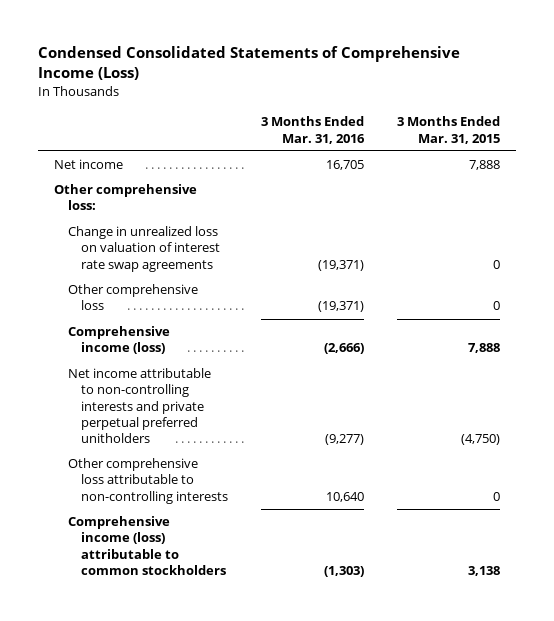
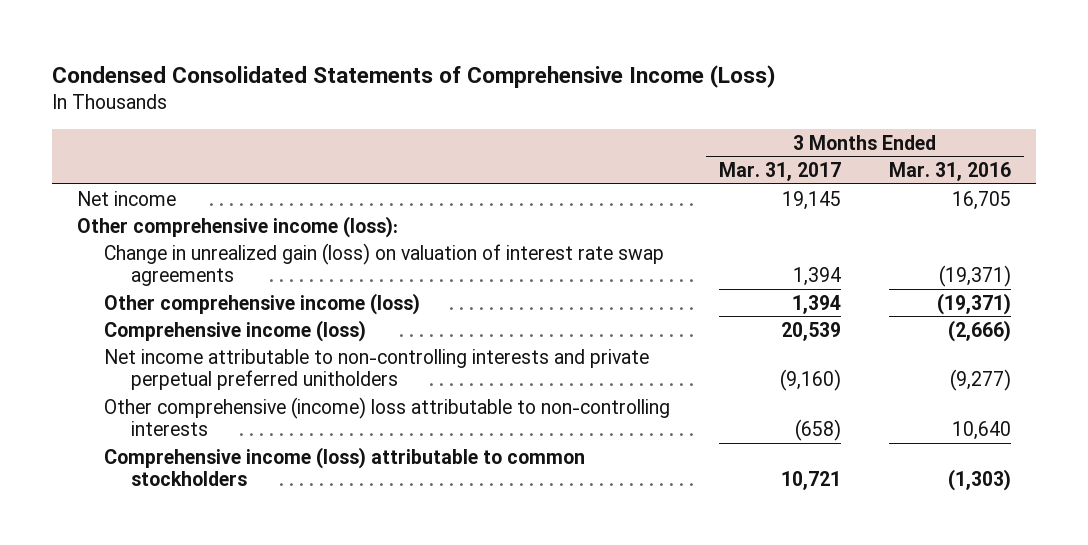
- | 3 Months Ended Mar. 31, 2016 | 3 Months Ended Mar. 31, 2015
+ | 3 Months Ended Mar. 31, 2017 | 3 Months Ended Mar. 31, 2016
- Other comprehensive loss:
- Change in unrealized loss on valuation of interest rate swap agreements | (19,371) | 0
- Other comprehensive loss | (19,371) | 0
+ Other comprehensive income (loss):
+ Change in unrealized gain (loss) on valuation of interest rate swap agreements | 1,394 | (19,371)
+ Other comprehensive income (loss) | 1,394 | (19,371)
- Other comprehensive loss attributable to non-controlling interests | 10,640 | 0
+ Other comprehensive (income) loss attributable to non-controlling interests | (658) | 10,640

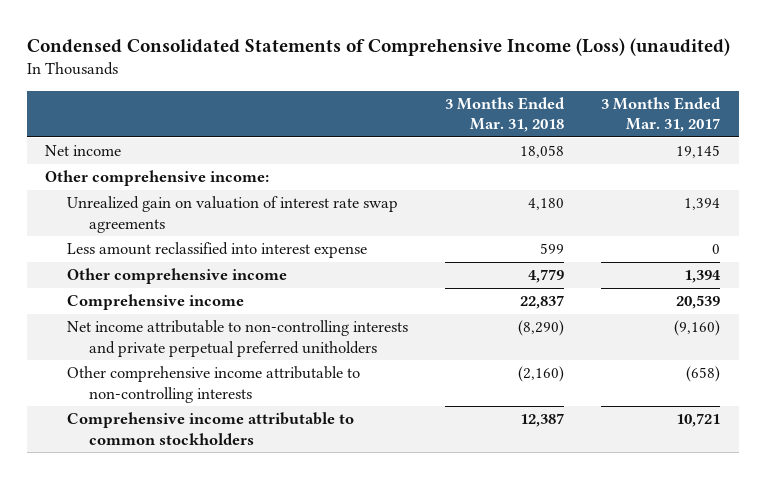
- Condensed Consolidated Statements of Comprehensive Income (Loss)
+ Condensed Consolidated Statements of Comprehensive Income (Loss) (unaudited)
- | 3 Months Ended Mar. 31, 2017 | 3 Months Ended Mar. 31, 2016
+ | 3 Months Ended Mar. 31, 2018 | 3 Months Ended Mar. 31, 2017
- Other comprehensive income (loss):
- Change in unrealized gain (loss) on valuation of interest rate swap agreements | 1,394 | (19,371)
- Other comprehensive income (loss) | 1,394 | (19,371)
- Comprehensive income (loss) | 20,539 | (2,666)
+ Other comprehensive income:
+ Unrealized gain on valuation of interest rate swap agreements | 4,180 | 1,394
+ Less amount reclassified into interest expense | 599 | 0
+ Other comprehensive income | 4,779 | 1,394
+ Comprehensive income | 22,837 | 20,539
- Other comprehensive (income) loss attributable to non-controlling interests | (658) | 10,640
- Comprehensive income (loss) attributable to common stockholders | 10,721 | (1,303)
+ Other comprehensive income attributable to non-controlling interests | (2,160) | (658)
+ Comprehensive income attributable to common stockholders | 12,387 | 10,721

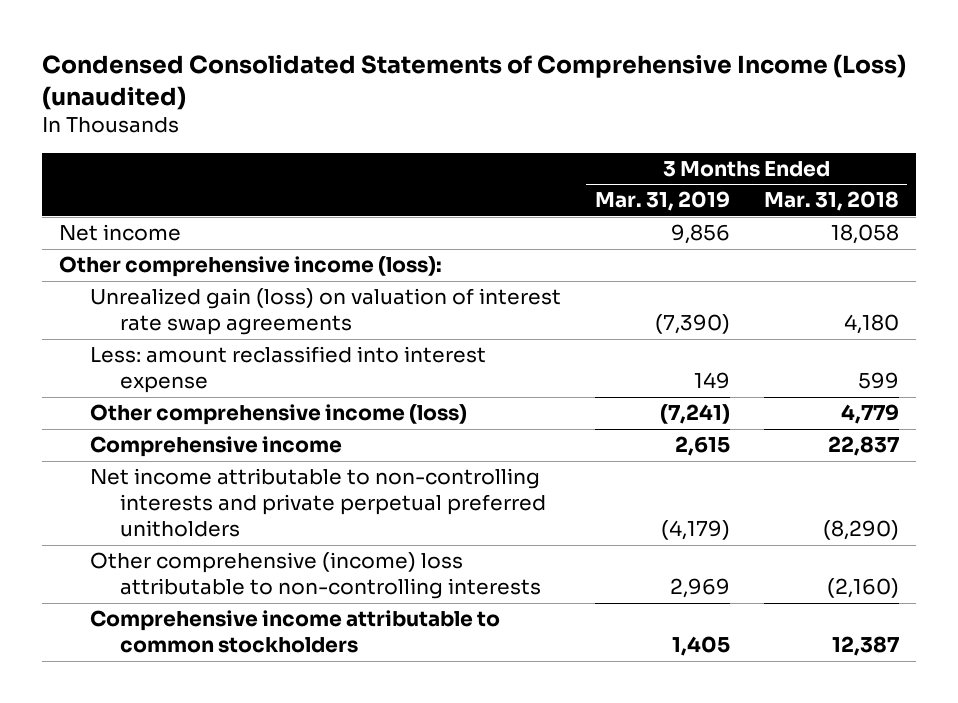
- | 3 Months Ended Mar. 31, 2018 | 3 Months Ended Mar. 31, 2017
+ | 3 Months Ended Mar. 31, 2019 | 3 Months Ended Mar. 31, 2018
- Other comprehensive income:
- Unrealized gain on valuation of interest rate swap agreements | 4,180 | 1,394
- Less amount reclassified into interest expense | 599 | 0
- Other comprehensive income | 4,779 | 1,394
+ Other comprehensive income (loss):
+ Unrealized gain (loss) on valuation of interest rate swap agreements | (7,390) | 4,180
+ Less: amount reclassified into interest expense | 149 | 599
+ Other comprehensive income (loss) | (7,241) | 4,779
- Other comprehensive income attributable to non-controlling interests | (2,160) | (658)
+ Other comprehensive (income) loss attributable to non-controlling interests | 2,969 | (2,160)

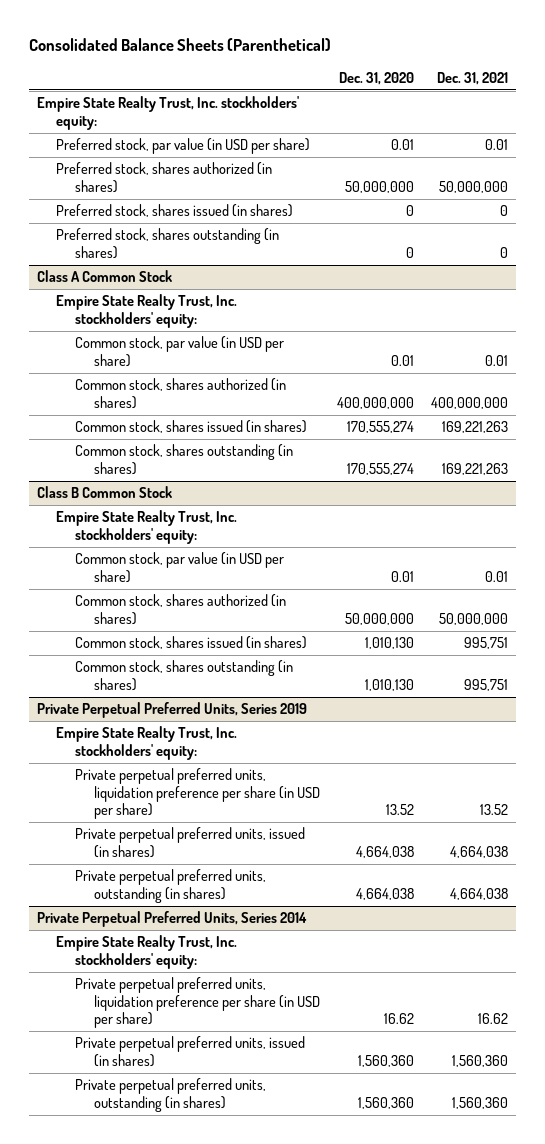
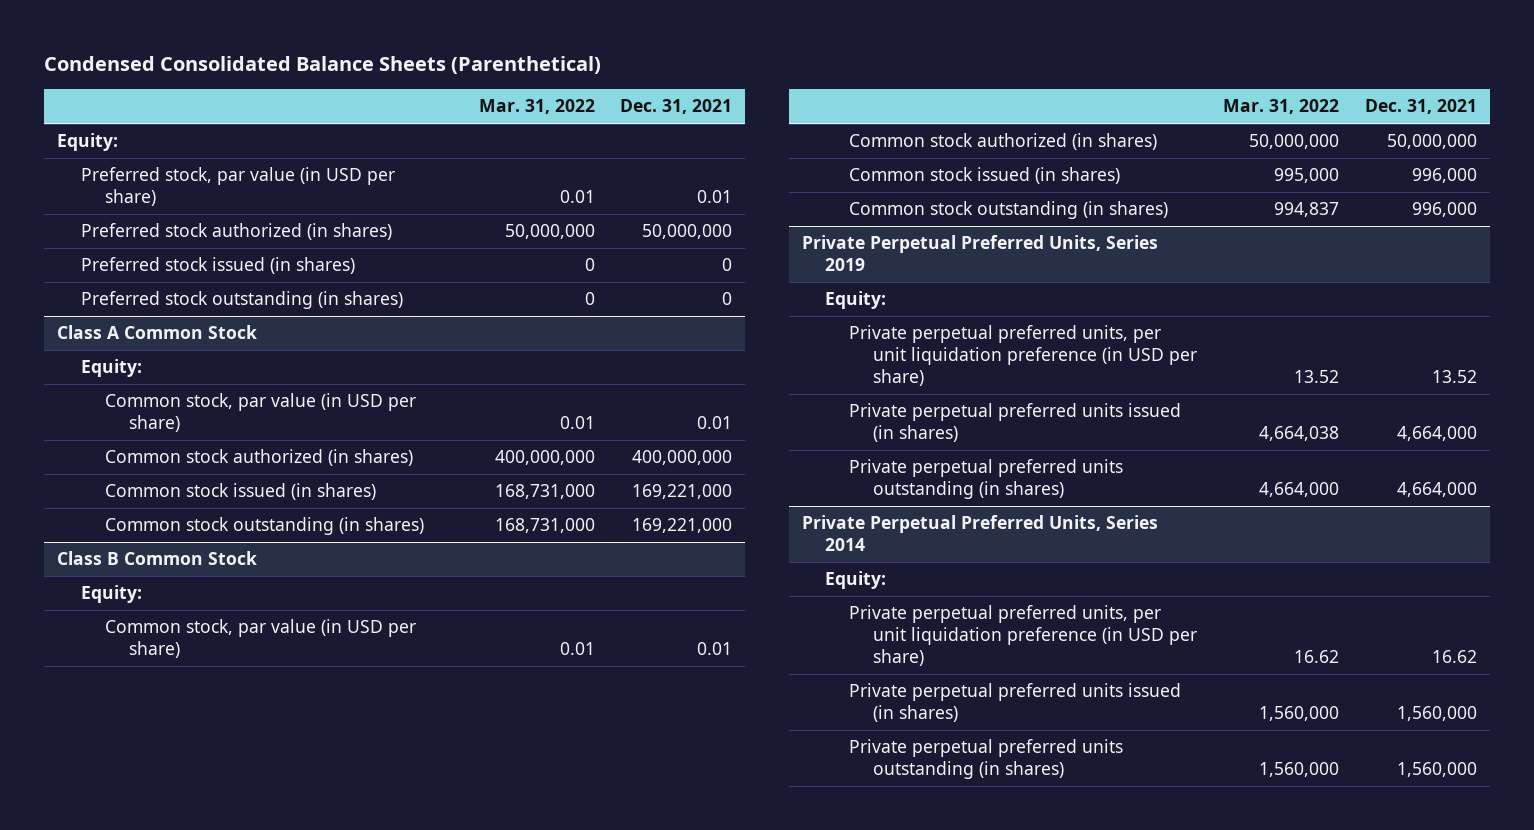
- Consolidated Balance Sheets (Parenthetical)
+ Condensed Consolidated Balance Sheets (Parenthetical)
- | Dec. 31, 2020 | Dec. 31, 2021
+ | Mar. 31, 2022 | Dec. 31, 2021
- Empire State Realty Trust, Inc. stockholders' equity:
+ Equity:
- Preferred stock, shares authorized (in shares) | 50,000,000 | 50,000,000
- Preferred stock, shares issued (in shares) | 0 | 0
- Preferred stock, shares outstanding (in shares) | 0 | 0
+ Preferred stock authorized (in shares) | 50,000,000 | 50,000,000
+ Preferred stock issued (in shares) | 0 | 0
+ Preferred stock outstanding (in shares) | 0 | 0
@ Class A Common Stock
- Empire State Realty Trust, Inc. stockholders' equity:
+ Equity:
- Common stock, shares authorized (in shares) | 400,000,000 | 400,000,000
- Common stock, shares issued (in shares) | 170,555,274 | 169,221,263
- Common stock, shares outstanding (in shares) | 170,555,274 | 169,221,263
+ Common stock authorized (in shares) | 400,000,000 | 400,000,000
+ Common stock issued (in shares) | 168,731,000 | 169,221,000
+ Common stock outstanding (in shares) | 168,731,000 | 169,221,000
@ Class B Common Stock
- Empire State Realty Trust, Inc. stockholders' equity:
+ Equity:
- Common stock, shares authorized (in shares) | 50,000,000 | 50,000,000
- Common stock, shares issued (in shares) | 1,010,130 | 995,751
- Common stock, shares outstanding (in shares) | 1,010,130 | 995,751
+ Common stock authorized (in shares) | 50,000,000 | 50,000,000
+ Common stock issued (in shares) | 995,000 | 996,000
+ Common stock outstanding (in shares) | 994,837 | 996,000
@ Private Perpetual Preferred Units, Series 2019
- Empire State Realty Trust, Inc. stockholders' equity:
- Private perpetual preferred units, liquidation preference per share (in USD per share) | 13.52 | 13.52
- Private perpetual preferred units, issued (in shares) | 4,664,038 | 4,664,038
- Private perpetual preferred units, outstanding (in shares) | 4,664,038 | 4,664,038
+ Equity:
+ Private perpetual preferred units, per unit liquidation preference (in USD per share) | 13.52 | 13.52
+ Private perpetual preferred units issued (in shares) | 4,664,038 | 4,664,000
+ Private perpetual preferred units outstanding (in shares) | 4,664,000 | 4,664,000
@ Private Perpetual Preferred Units, Series 2014
- Empire State Realty Trust, Inc. stockholders' equity:
- Private perpetual preferred units, liquidation preference per share (in USD per share) | 16.62 | 16.62
- Private perpetual preferred units, issued (in shares) | 1,560,360 | 1,560,360
- Private perpetual preferred units, outstanding (in shares) | 1,560,360 | 1,560,360
+ Equity:
+ Private perpetual preferred units, per unit liquidation preference (in USD per share) | 16.62 | 16.62
+ Private perpetual preferred units issued (in shares) | 1,560,000 | 1,560,000
+ Private perpetual preferred units outstanding (in shares) | 1,560,000 | 1,560,000

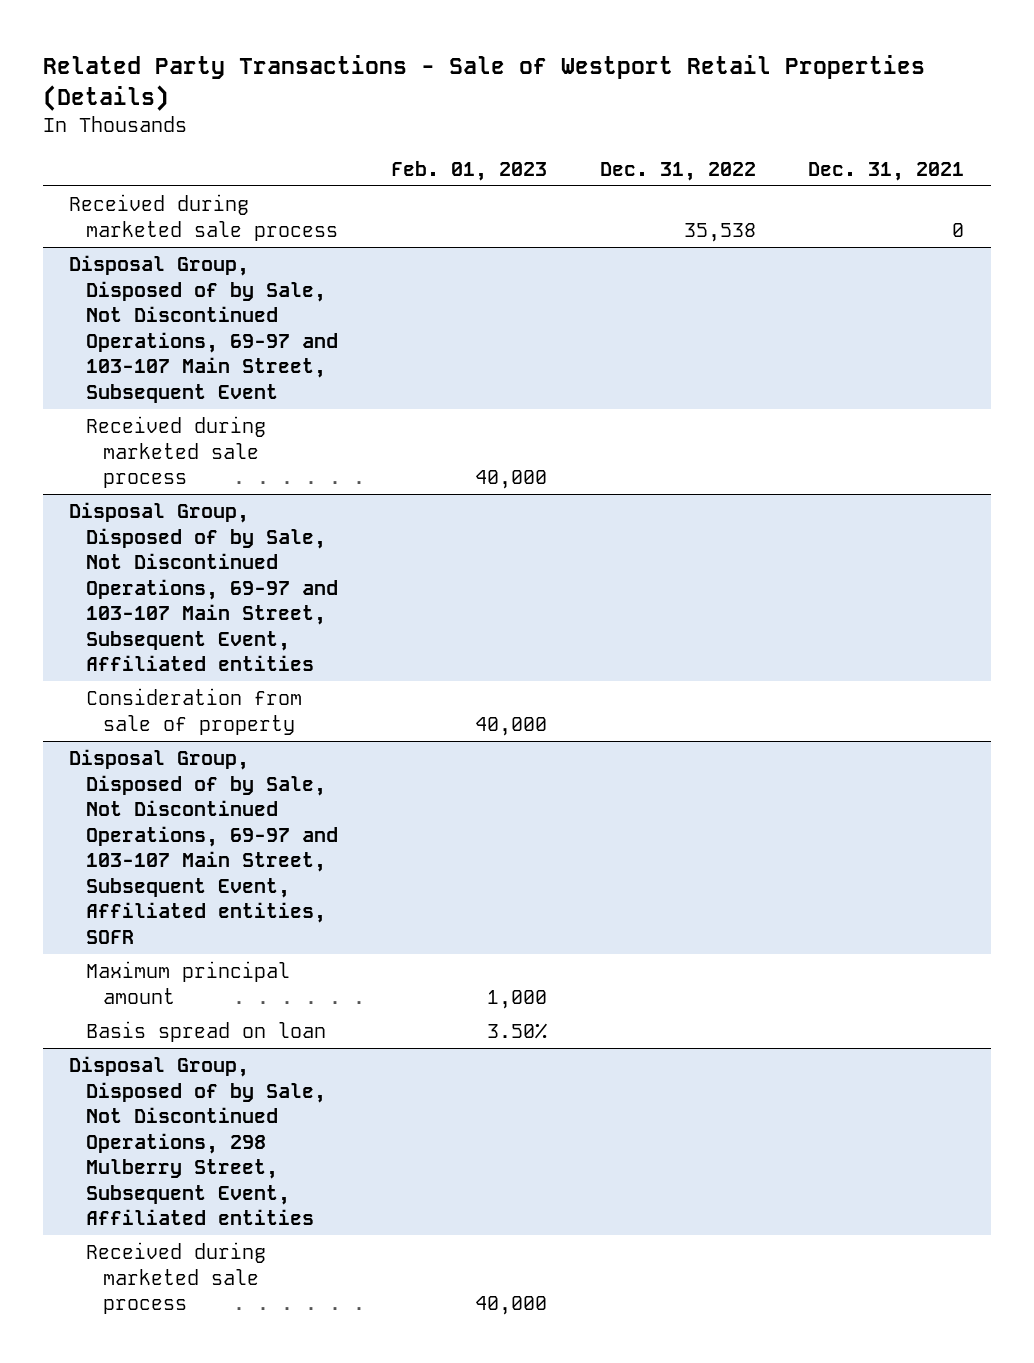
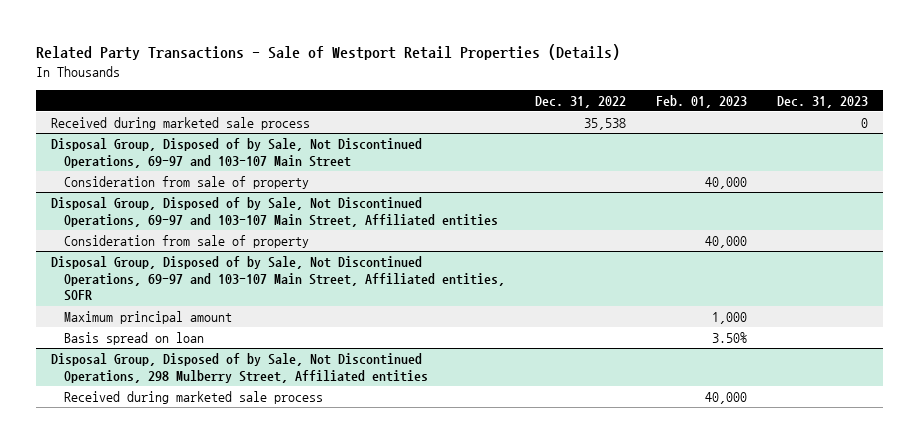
- | Feb. 01, 2023 | Dec. 31, 2022 | Dec. 31, 2021
+ | Dec. 31, 2022 | Feb. 01, 2023 | Dec. 31, 2023
- Disposal Group, Disposed of by Sale, Not Discontinued Operations, 69-97 and 103-107 Main Street, Subsequent Event
- Received during marketed sale process | 40,000 | |
- Disposal Group, Disposed of by Sale, Not Discontinued Operations, 69-97 and 103-107 Main Street, Subsequent Event, Affiliated entities
+ Disposal Group, Disposed of by Sale, Not Discontinued Operations, 69-97 and 103-107 Main Street
- Disposal Group, Disposed of by Sale, Not Discontinued Operations, 69-97 and 103-107 Main Street, Subsequent Event, Affiliated entities, SOFR
+ Disposal Group, Disposed of by Sale, Not Discontinued Operations, 69-97 and 103-107 Main Street, Affiliated entities
+ Consideration from sale of property | | 40,000 |
+ Disposal Group, Disposed of by Sale, Not Discontinued Operations, 69-97 and 103-107 Main Street, Affiliated entities, SOFR
- Disposal Group, Disposed of by Sale, Not Discontinued Operations, 298 Mulberry Street, Subsequent Event, Affiliated entities
+ Disposal Group, Disposed of by Sale, Not Discontinued Operations, 298 Mulberry Street, Affiliated entities

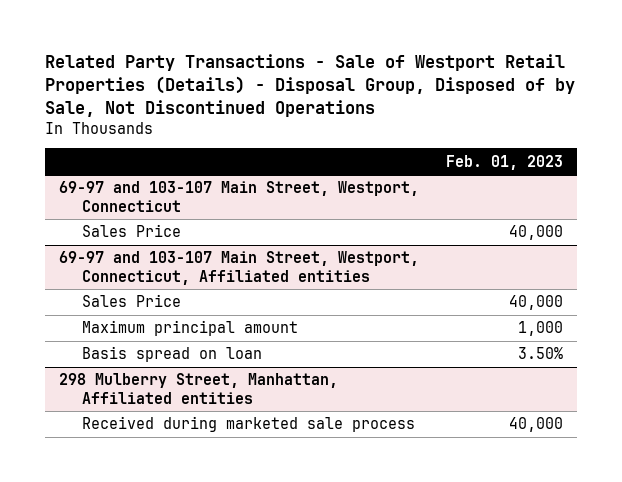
- Related Party Transactions - Sale of Westport Retail Properties (Details)
+ Related Party Transactions - Sale of Westport Retail Properties (Details) - Disposal Group, Disposed of by Sale, Not Discontinued Operations
- | Dec. 31, 2022 | Feb. 01, 2023 | Dec. 31, 2023
+ | Feb. 01, 2023
- Received during marketed sale process | 35,538 | | 0
- Disposal Group, Disposed of by Sale, Not Discontinued Operations, 69-97 and 103-107 Main Street
- Consideration from sale of property | | 40,000 |
- Disposal Group, Disposed of by Sale, Not Discontinued Operations, 69-97 and 103-107 Main Street, Affiliated entities
- Consideration from sale of property | | 40,000 |
- Disposal Group, Disposed of by Sale, Not Discontinued Operations, 69-97 and 103-107 Main Street, Affiliated entities, SOFR
+ 69-97 and 103-107 Main Street, Westport, Connecticut
+ Sales Price | 40,000
+ 69-97 and 103-107 Main Street, Westport, Connecticut, Affiliated entities
+ Sales Price | 40,000
- Disposal Group, Disposed of by Sale, Not Discontinued Operations, 298 Mulberry Street, Affiliated entities
+ 298 Mulberry Street, Manhattan, Affiliated entities

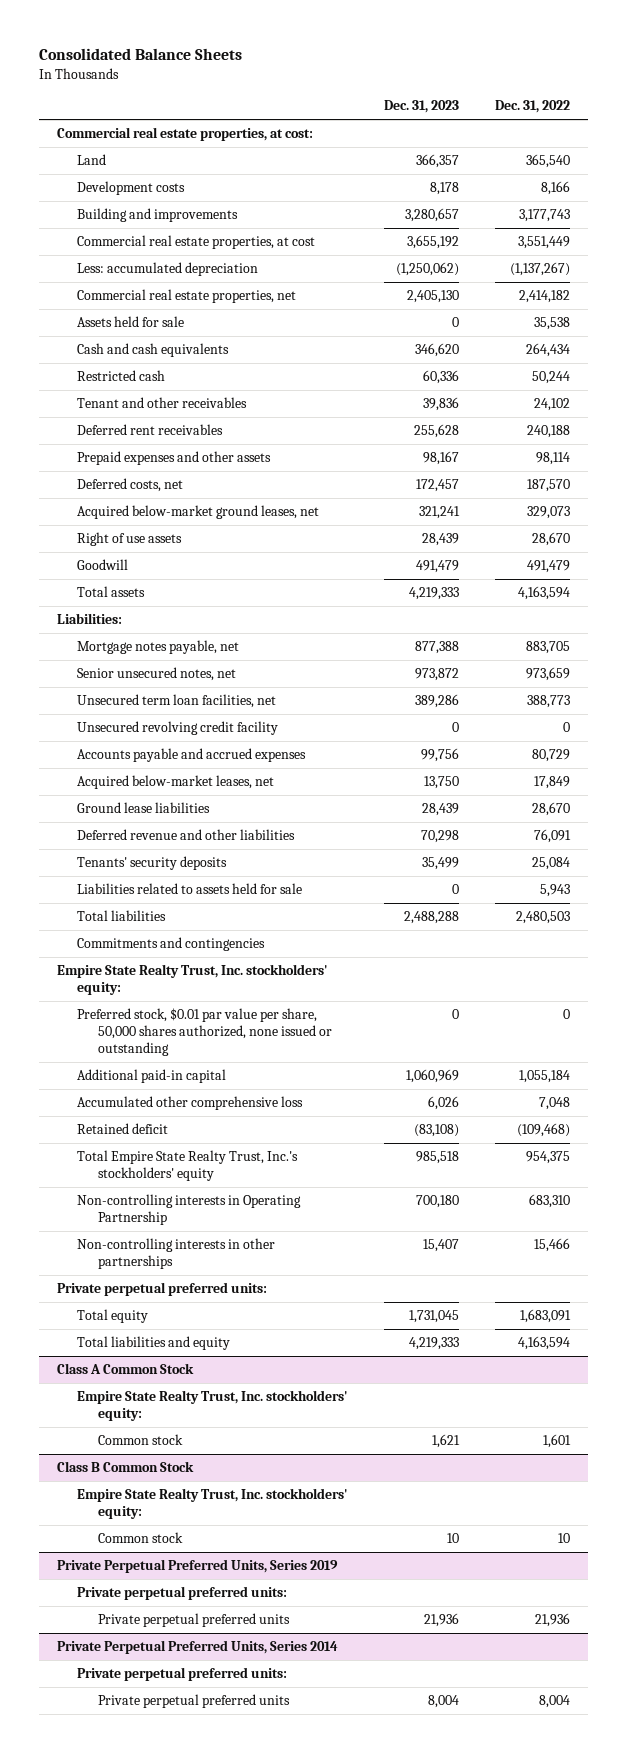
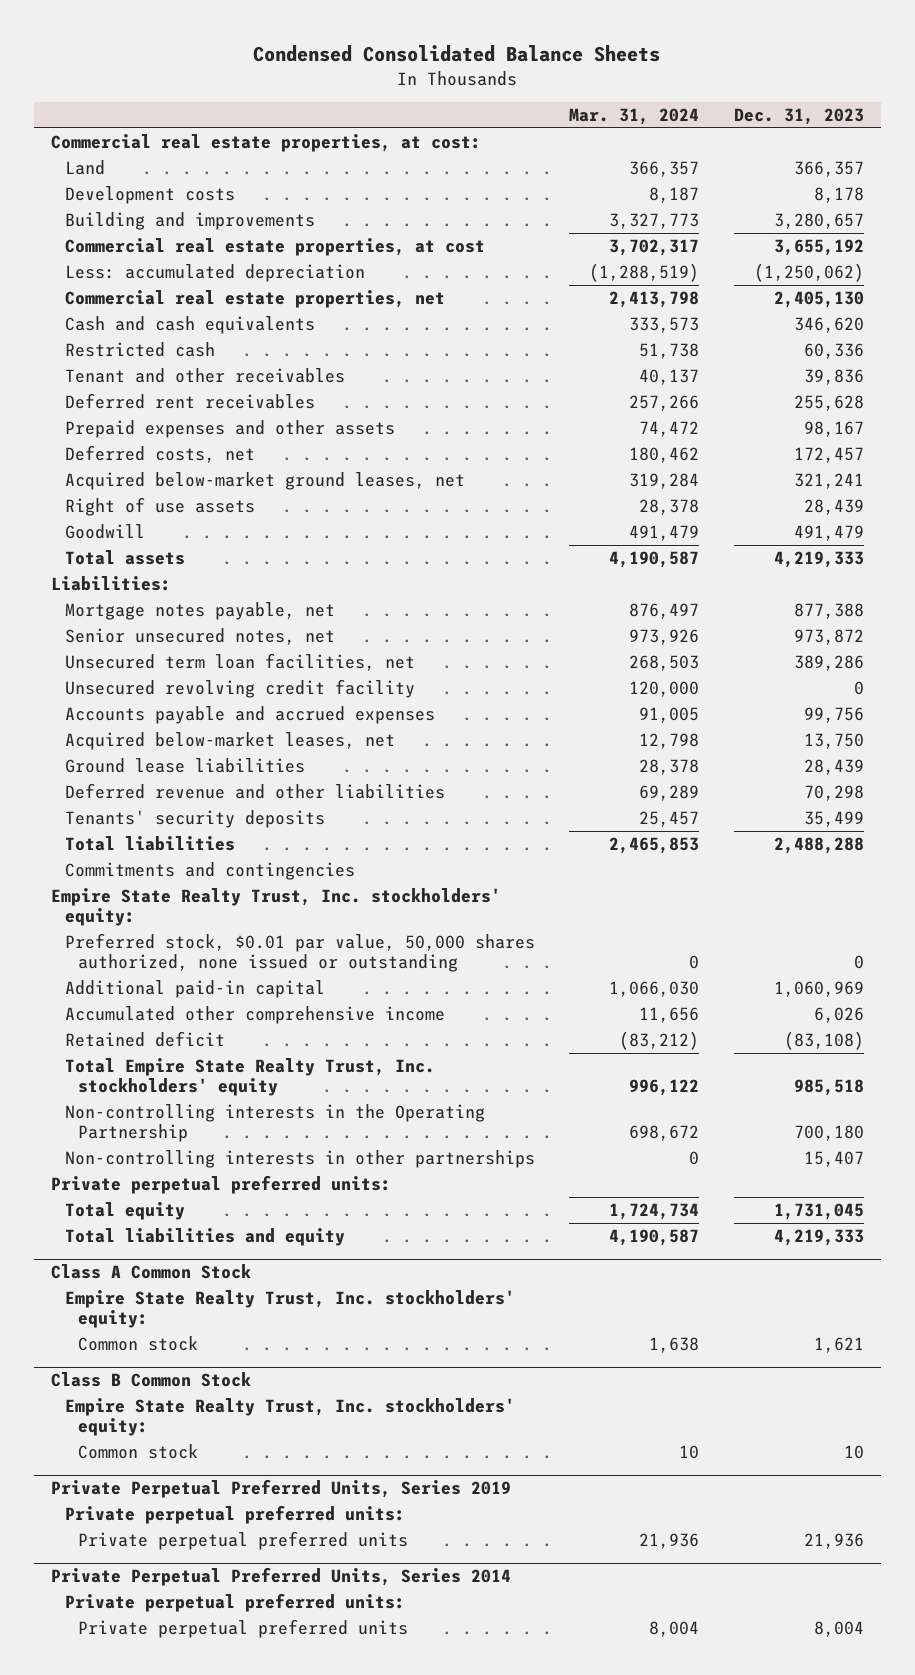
- Consolidated Balance Sheets
+ Condensed Consolidated Balance Sheets
- | Dec. 31, 2023 | Dec. 31, 2022
+ | Mar. 31, 2024 | Dec. 31, 2023
- Assets held for sale | 0 | 35,538
- Liabilities related to assets held for sale | 0 | 5,943
- Preferred stock, $0.01 par value per share, 50,000 shares authorized, none issued or outstanding | 0 | 0
+ Preferred stock, $0.01 par value, 50,000 shares authorized, none issued or outstanding | 0 | 0
- Accumulated other comprehensive loss | 6,026 | 7,048
+ Accumulated other comprehensive income | 11,656 | 6,026
- Total Empire State Realty Trust, Inc.'s stockholders' equity | 985,518 | 954,375
- Non-controlling interests in Operating Partnership | 700,180 | 683,310
+ Total Empire State Realty Trust, Inc. stockholders' equity | 996,122 | 985,518
+ Non-controlling interests in the Operating Partnership | 698,672 | 700,180

